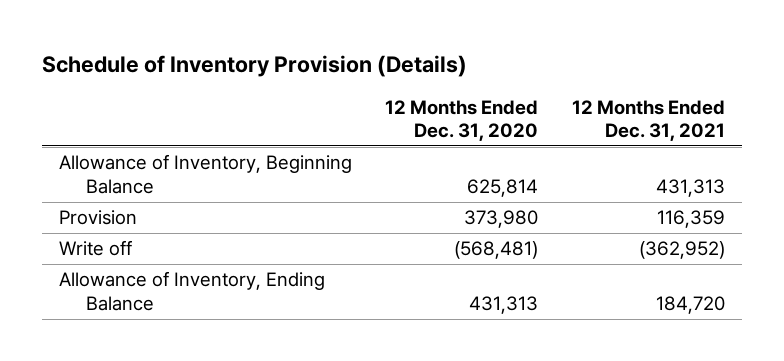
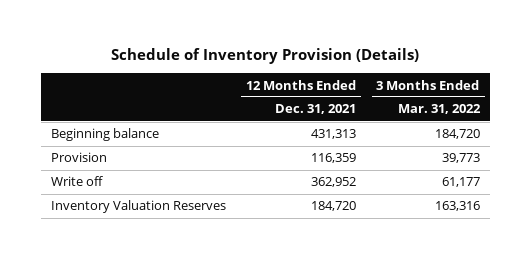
- | 12 Months Ended Dec. 31, 2020 | 12 Months Ended Dec. 31, 2021
+ | 12 Months Ended Dec. 31, 2021 | 3 Months Ended Mar. 31, 2022
- Allowance of Inventory, Beginning Balance | 625,814 | 431,313
+ Beginning balance | 431,313 | 184,720
- Write off | (568,481) | (362,952)
- Allowance of Inventory, Ending Balance | 431,313 | 184,720
+ Write off | 362,952 | 61,177
+ Inventory Valuation Reserves | 184,720 | 163,316

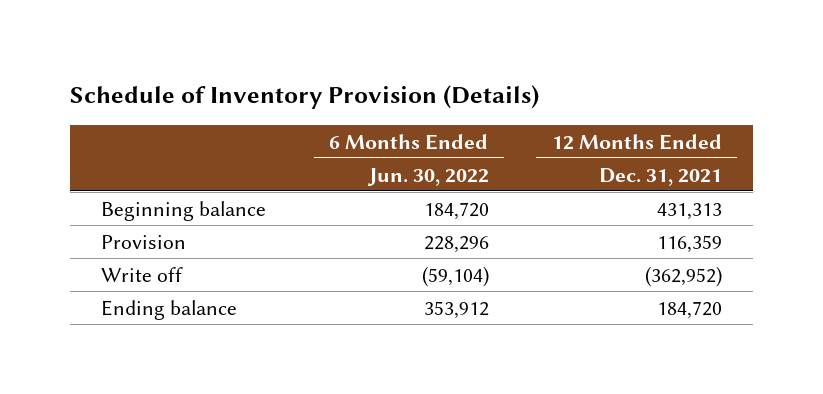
- | 12 Months Ended Dec. 31, 2021 | 3 Months Ended Mar. 31, 2022
+ | 6 Months Ended Jun. 30, 2022 | 12 Months Ended Dec. 31, 2021
- Write off | 362,952 | 61,177
- Inventory Valuation Reserves | 184,720 | 163,316
+ Write off | (59,104) | (362,952)
+ Ending balance | 353,912 | 184,720

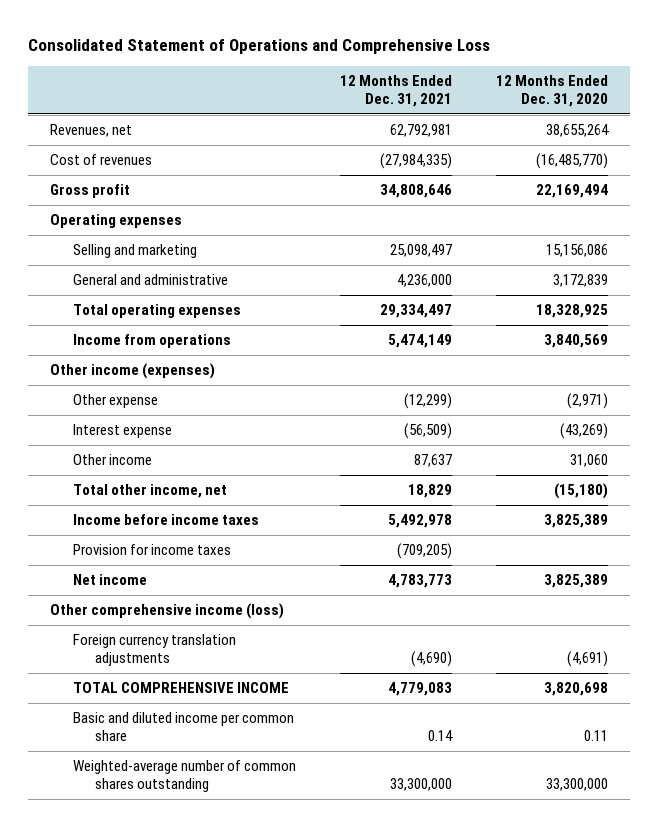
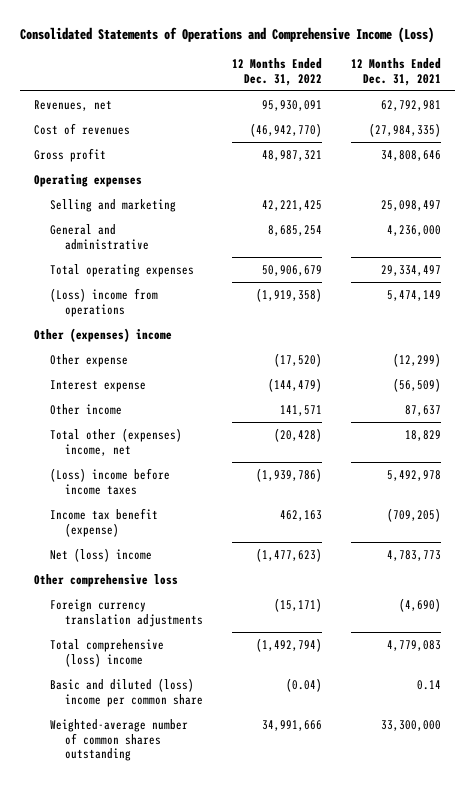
- Consolidated Statement of Operations and Comprehensive Loss
+ Consolidated Statements of Operations and Comprehensive Income (Loss)
- | 12 Months Ended Dec. 31, 2021 | 12 Months Ended Dec. 31, 2020
+ | 12 Months Ended Dec. 31, 2022 | 12 Months Ended Dec. 31, 2021
- Income from operations | 5,474,149 | 3,840,569
- Other income (expenses)
+ (Loss) income from operations | (1,919,358) | 5,474,149
+ Other (expenses) income
- Total other income, net | 18,829 | (15,180)
- Income before income taxes | 5,492,978 | 3,825,389
- Provision for income taxes | (709,205) |
- Net income | 4,783,773 | 3,825,389
- Other comprehensive income (loss)
+ Total other (expenses) income, net | (20,428) | 18,829
+ (Loss) income before income taxes | (1,939,786) | 5,492,978
+ Income tax benefit (expense) | 462,163 | (709,205)
+ Net (loss) income | (1,477,623) | 4,783,773
+ Other comprehensive loss
- TOTAL COMPREHENSIVE INCOME | 4,779,083 | 3,820,698
- Basic and diluted income per common share | 0.14 | 0.11
+ Total comprehensive (loss) income | (1,492,794) | 4,779,083
+ Basic and diluted (loss) income per common share | (0.04) | 0.14

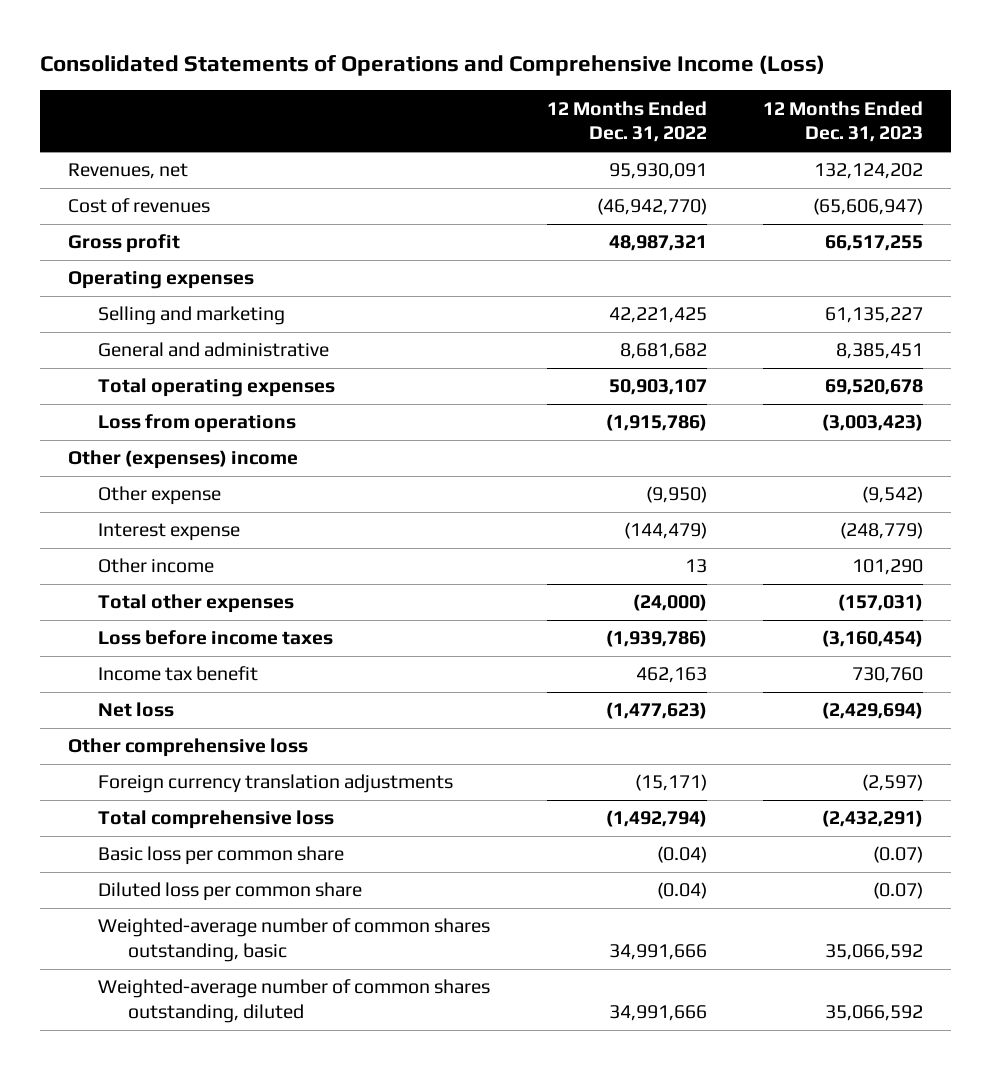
- | 12 Months Ended Dec. 31, 2022 | 12 Months Ended Dec. 31, 2021
+ | 12 Months Ended Dec. 31, 2022 | 12 Months Ended Dec. 31, 2023
- General and administrative | 8,685,254 | 4,236,000
- Total operating expenses | 50,906,679 | 29,334,497
- (Loss) income from operations | (1,919,358) | 5,474,149
+ General and administrative | 8,681,682 | 8,385,451
+ Total operating expenses | 50,903,107 | 69,520,678
+ Loss from operations | (1,915,786) | (3,003,423)
- Other expense | (17,520) | (12,299)
+ Other expense | (9,950) | (9,542)
- Other income | 141,571 | 87,637
- Total other (expenses) income, net | (20,428) | 18,829
- (Loss) income before income taxes | (1,939,786) | 5,492,978
- Income tax benefit (expense) | 462,163 | (709,205)
- Net (loss) income | (1,477,623) | 4,783,773
+ Other income | 13 | 101,290
+ Total other expenses | (24,000) | (157,031)
+ Loss before income taxes | (1,939,786) | (3,160,454)
+ Income tax benefit | 462,163 | 730,760
+ Net loss | (1,477,623) | (2,429,694)
- Total comprehensive (loss) income | (1,492,794) | 4,779,083
- Basic and diluted (loss) income per common share | (0.04) | 0.14
- Weighted-average number of common shares outstanding | 34,991,666 | 33,300,000
+ Total comprehensive loss | (1,492,794) | (2,432,291)
+ Basic loss per common share | (0.04) | (0.07)
+ Diluted loss per common share | (0.04) | (0.07)
+ Weighted-average number of common shares outstanding, basic | 34,991,666 | 35,066,592
+ Weighted-average number of common shares outstanding, diluted | 34,991,666 | 35,066,592

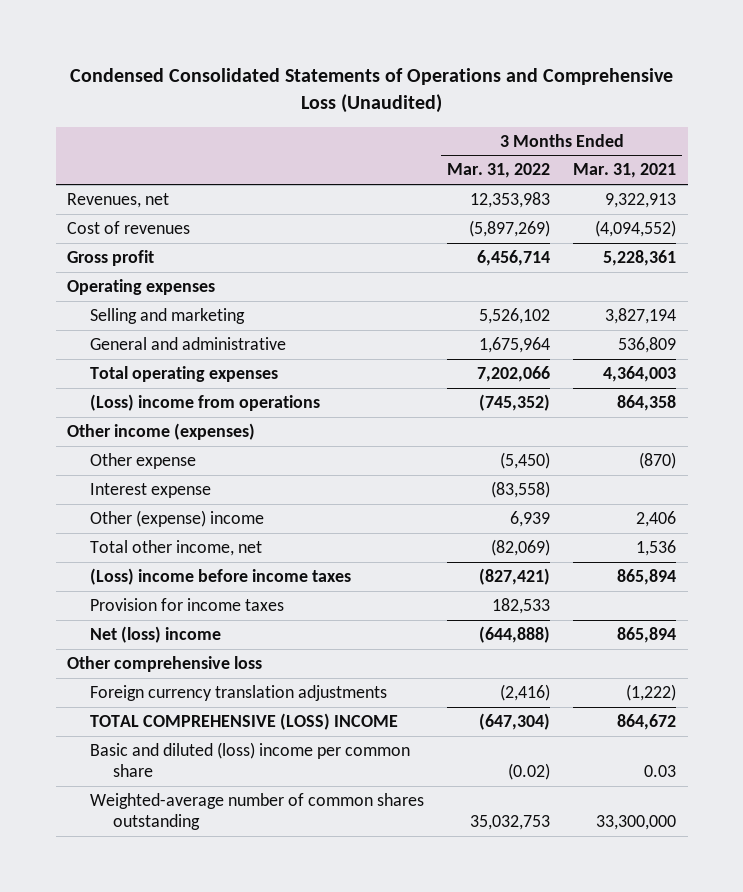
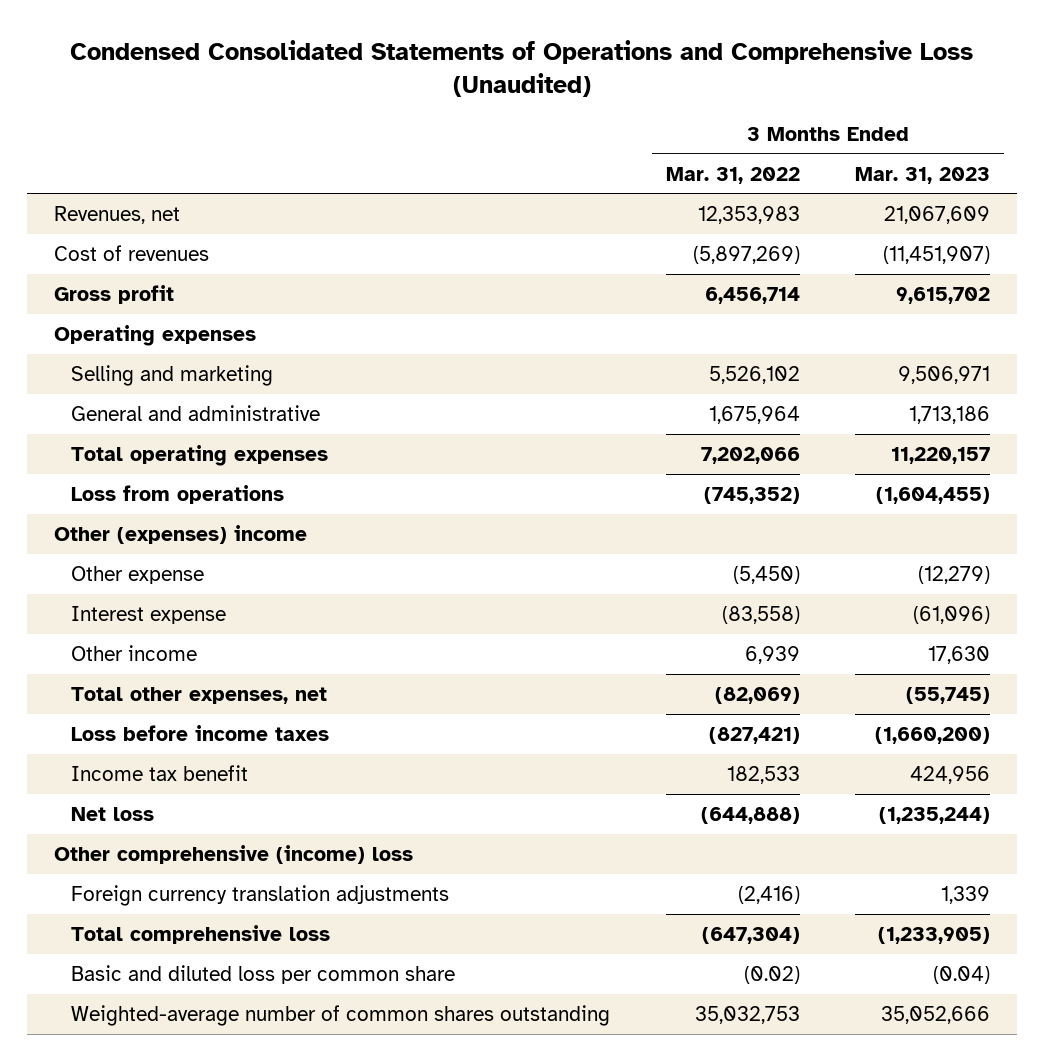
- | 3 Months Ended Mar. 31, 2022 | 3 Months Ended Mar. 31, 2021
+ | 3 Months Ended Mar. 31, 2022 | 3 Months Ended Mar. 31, 2023
- (Loss) income from operations | (745,352) | 864,358
- Other income (expenses)
+ Loss from operations | (745,352) | (1,604,455)
+ Other (expenses) income
- Other (expense) income | 6,939 | 2,406
- Total other income, net | (82,069) | 1,536
- (Loss) income before income taxes | (827,421) | 865,894
- Provision for income taxes | 182,533 |
- Net (loss) income | (644,888) | 865,894
- Other comprehensive loss
+ Other income | 6,939 | 17,630
+ Total other expenses, net | (82,069) | (55,745)
+ Loss before income taxes | (827,421) | (1,660,200)
+ Income tax benefit | 182,533 | 424,956
+ Net loss | (644,888) | (1,235,244)
+ Other comprehensive (income) loss
- TOTAL COMPREHENSIVE (LOSS) INCOME | (647,304) | 864,672
- Basic and diluted (loss) income per common share | (0.02) | 0.03
+ Total comprehensive loss | (647,304) | (1,233,905)
+ Basic and diluted loss per common share | (0.02) | (0.04)

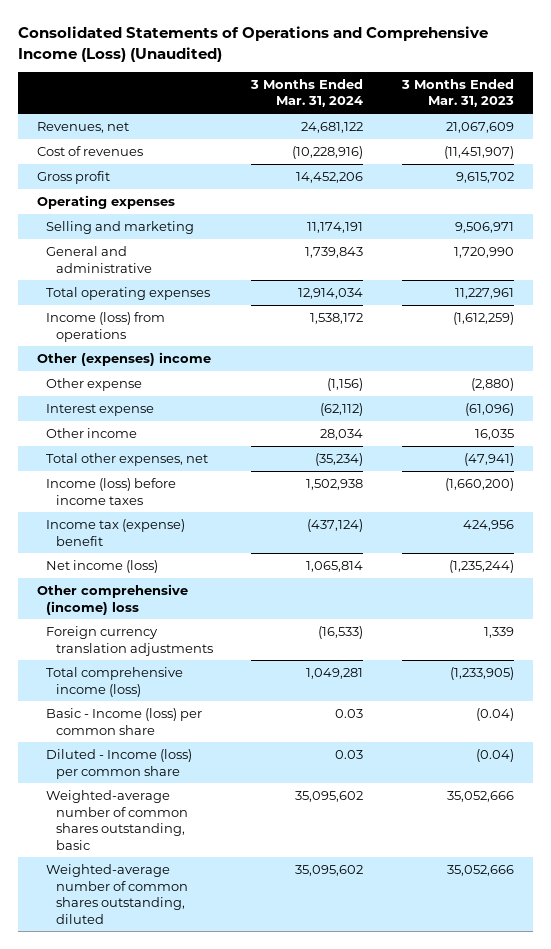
- Condensed Consolidated Statements of Operations and Comprehensive Loss (Unaudited)
+ Consolidated Statements of Operations and Comprehensive Income (Loss) (Unaudited)
- | 3 Months Ended Mar. 31, 2022 | 3 Months Ended Mar. 31, 2023
+ | 3 Months Ended Mar. 31, 2024 | 3 Months Ended Mar. 31, 2023
- General and administrative | 1,675,964 | 1,713,186
- Total operating expenses | 7,202,066 | 11,220,157
- Loss from operations | (745,352) | (1,604,455)
+ General and administrative | 1,739,843 | 1,720,990
+ Total operating expenses | 12,914,034 | 11,227,961
+ Income (loss) from operations | 1,538,172 | (1,612,259)
- Other expense | (5,450) | (12,279)
+ Other expense | (1,156) | (2,880)
- Other income | 6,939 | 17,630
- Total other expenses, net | (82,069) | (55,745)
- Loss before income taxes | (827,421) | (1,660,200)
- Income tax benefit | 182,533 | 424,956
- Net loss | (644,888) | (1,235,244)
+ Other income | 28,034 | 16,035
+ Total other expenses, net | (35,234) | (47,941)
+ Income (loss) before income taxes | 1,502,938 | (1,660,200)
+ Income tax (expense) benefit | (437,124) | 424,956
+ Net income (loss) | 1,065,814 | (1,235,244)
- Total comprehensive loss | (647,304) | (1,233,905)
- Basic and diluted loss per common share | (0.02) | (0.04)
- Weighted-average number of common shares outstanding | 35,032,753 | 35,052,666
+ Total comprehensive income (loss) | 1,049,281 | (1,233,905)
+ Basic - Income (loss) per common share | 0.03 | (0.04)
+ Diluted - Income (loss) per common share | 0.03 | (0.04)
+ Weighted-average number of common shares outstanding, basic | 35,095,602 | 35,052,666
+ Weighted-average number of common shares outstanding, diluted | 35,095,602 | 35,052,666

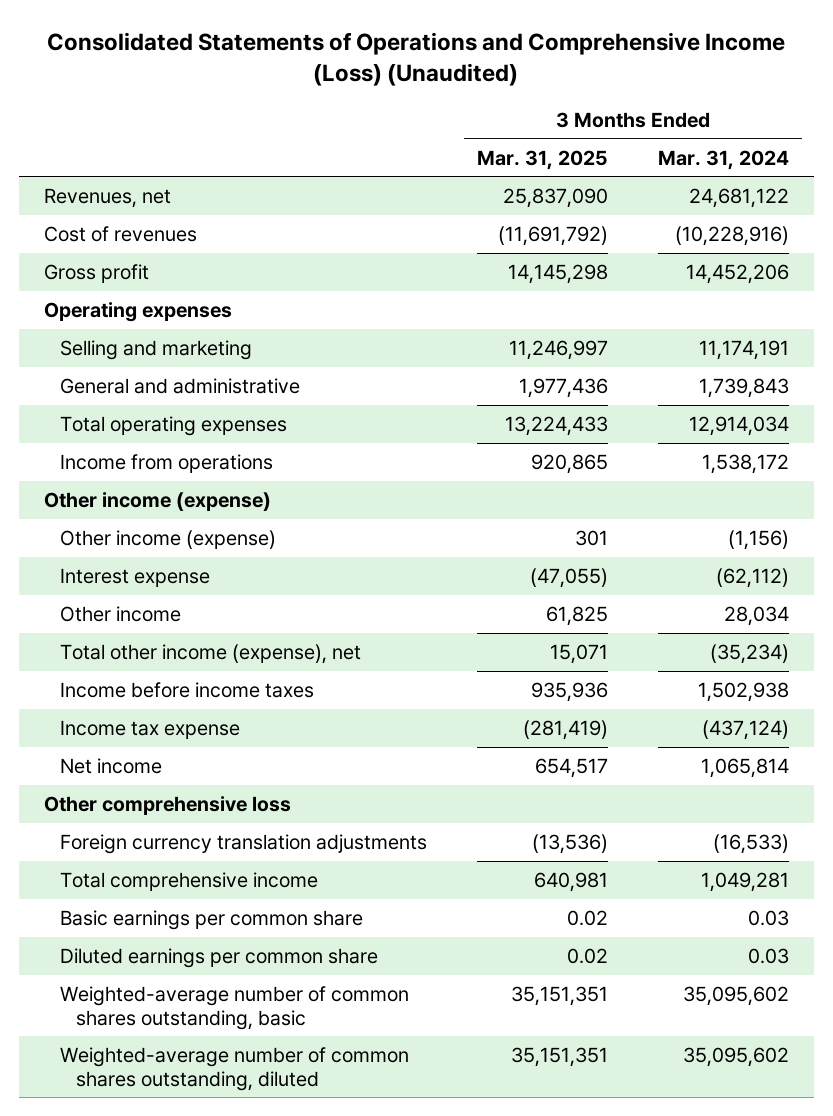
- | 3 Months Ended Mar. 31, 2024 | 3 Months Ended Mar. 31, 2023
+ | 3 Months Ended Mar. 31, 2025 | 3 Months Ended Mar. 31, 2024
- Income (loss) from operations | 1,538,172 | (1,612,259)
- Other (expenses) income
- Other expense | (1,156) | (2,880)
+ Income from operations | 920,865 | 1,538,172
+ Other income (expense)
+ Other income (expense) | 301 | (1,156)
- Total other expenses, net | (35,234) | (47,941)
- Income (loss) before income taxes | 1,502,938 | (1,660,200)
- Income tax (expense) benefit | (437,124) | 424,956
- Net income (loss) | 1,065,814 | (1,235,244)
- Other comprehensive (income) loss
+ Total other income (expense), net | 15,071 | (35,234)
+ Income before income taxes | 935,936 | 1,502,938
+ Income tax expense | (281,419) | (437,124)
+ Net income | 654,517 | 1,065,814
+ Other comprehensive loss
- Total comprehensive income (loss) | 1,049,281 | (1,233,905)
- Basic - Income (loss) per common share | 0.03 | (0.04)
- Diluted - Income (loss) per common share | 0.03 | (0.04)
+ Total comprehensive income | 640,981 | 1,049,281
+ Basic earnings per common share | 0.02 | 0.03
+ Diluted earnings per common share | 0.02 | 0.03

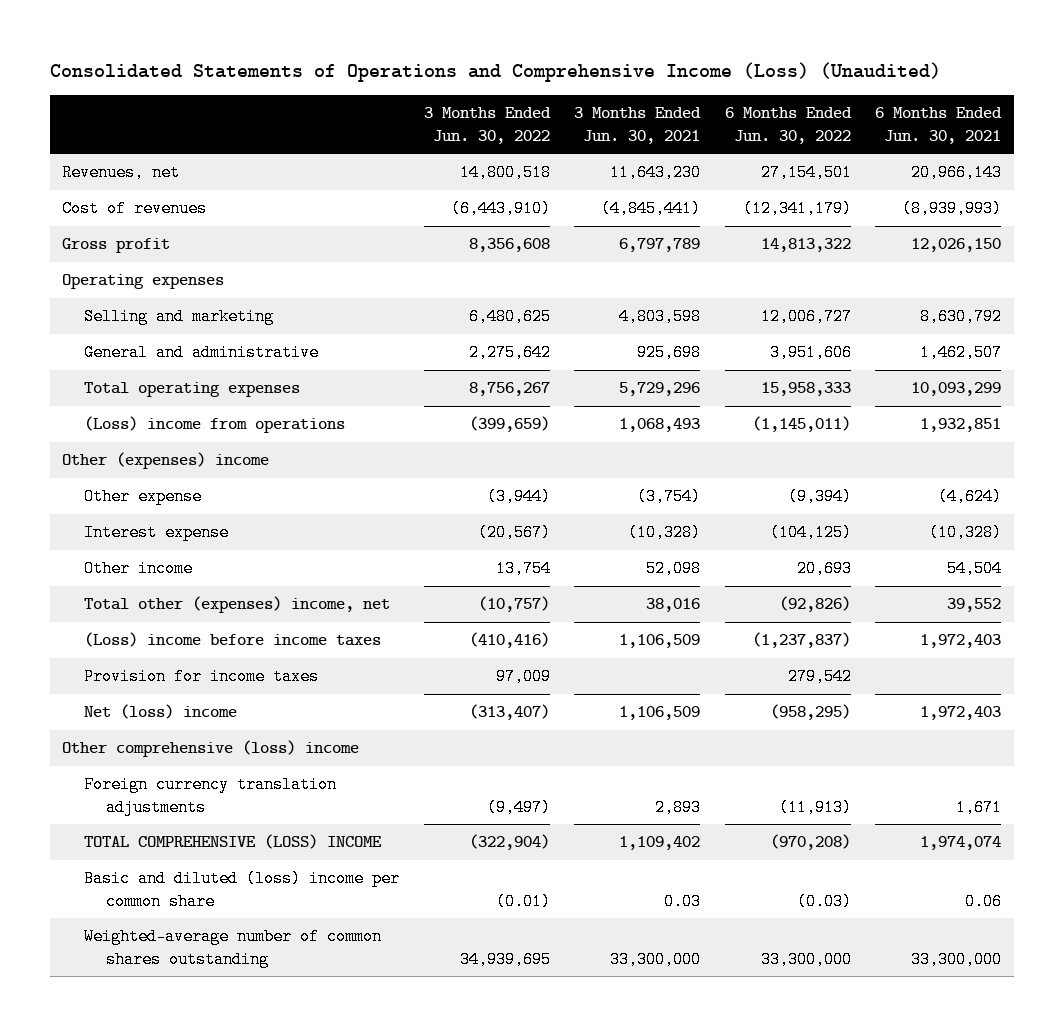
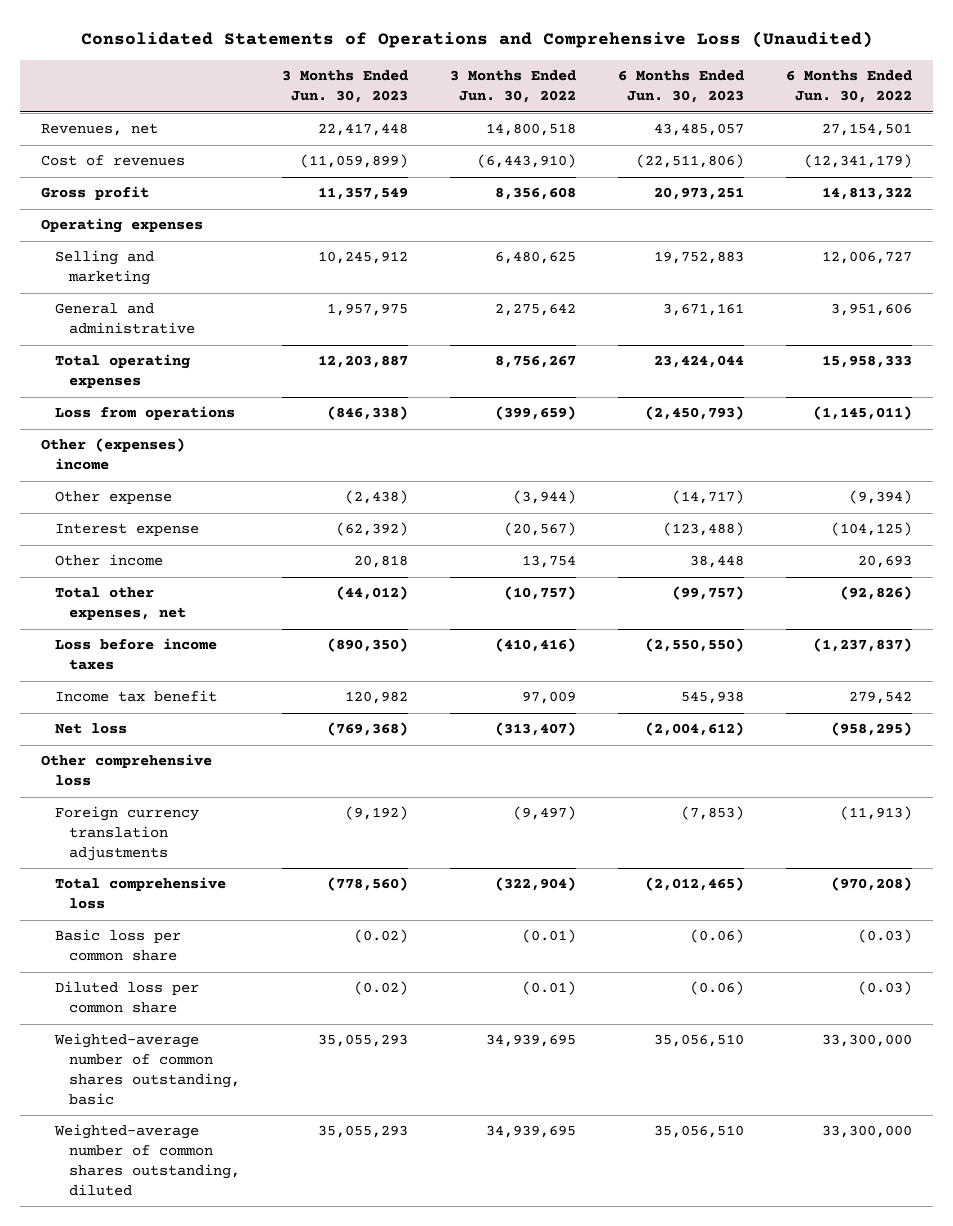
- Consolidated Statements of Operations and Comprehensive Income (Loss) (Unaudited)
+ Consolidated Statements of Operations and Comprehensive Loss (Unaudited)
- | 3 Months Ended Jun. 30, 2022 | 3 Months Ended Jun. 30, 2021 | 6 Months Ended Jun. 30, 2022 | 6 Months Ended Jun. 30, 2021
+ | 3 Months Ended Jun. 30, 2023 | 3 Months Ended Jun. 30, 2022 | 6 Months Ended Jun. 30, 2023 | 6 Months Ended Jun. 30, 2022
- (Loss) income from operations | (399,659) | 1,068,493 | (1,145,011) | 1,932,851
+ Loss from operations | (846,338) | (399,659) | (2,450,793) | (1,145,011)
- Total other (expenses) income, net | (10,757) | 38,016 | (92,826) | 39,552
- (Loss) income before income taxes | (410,416) | 1,106,509 | (1,237,837) | 1,972,403
- Provision for income taxes | 97,009 | | 279,542 |
- Net (loss) income | (313,407) | 1,106,509 | (958,295) | 1,972,403
- Other comprehensive (loss) income
+ Total other expenses, net | (44,012) | (10,757) | (99,757) | (92,826)
+ Loss before income taxes | (890,350) | (410,416) | (2,550,550) | (1,237,837)
+ Income tax benefit | 120,982 | 97,009 | 545,938 | 279,542
+ Net loss | (769,368) | (313,407) | (2,004,612) | (958,295)
+ Other comprehensive loss
- TOTAL COMPREHENSIVE (LOSS) INCOME | (322,904) | 1,109,402 | (970,208) | 1,974,074
- Basic and diluted (loss) income per common share | (0.01) | 0.03 | (0.03) | 0.06
- Weighted-average number of common shares outstanding | 34,939,695 | 33,300,000 | 33,300,000 | 33,300,000
+ Total comprehensive loss | (778,560) | (322,904) | (2,012,465) | (970,208)
+ Basic loss per common share | (0.02) | (0.01) | (0.06) | (0.03)
+ Diluted loss per common share | (0.02) | (0.01) | (0.06) | (0.03)
+ Weighted-average number of common shares outstanding, basic | 35,055,293 | 34,939,695 | 35,056,510 | 33,300,000
+ Weighted-average number of common shares outstanding, diluted | 35,055,293 | 34,939,695 | 35,056,510 | 33,300,000

